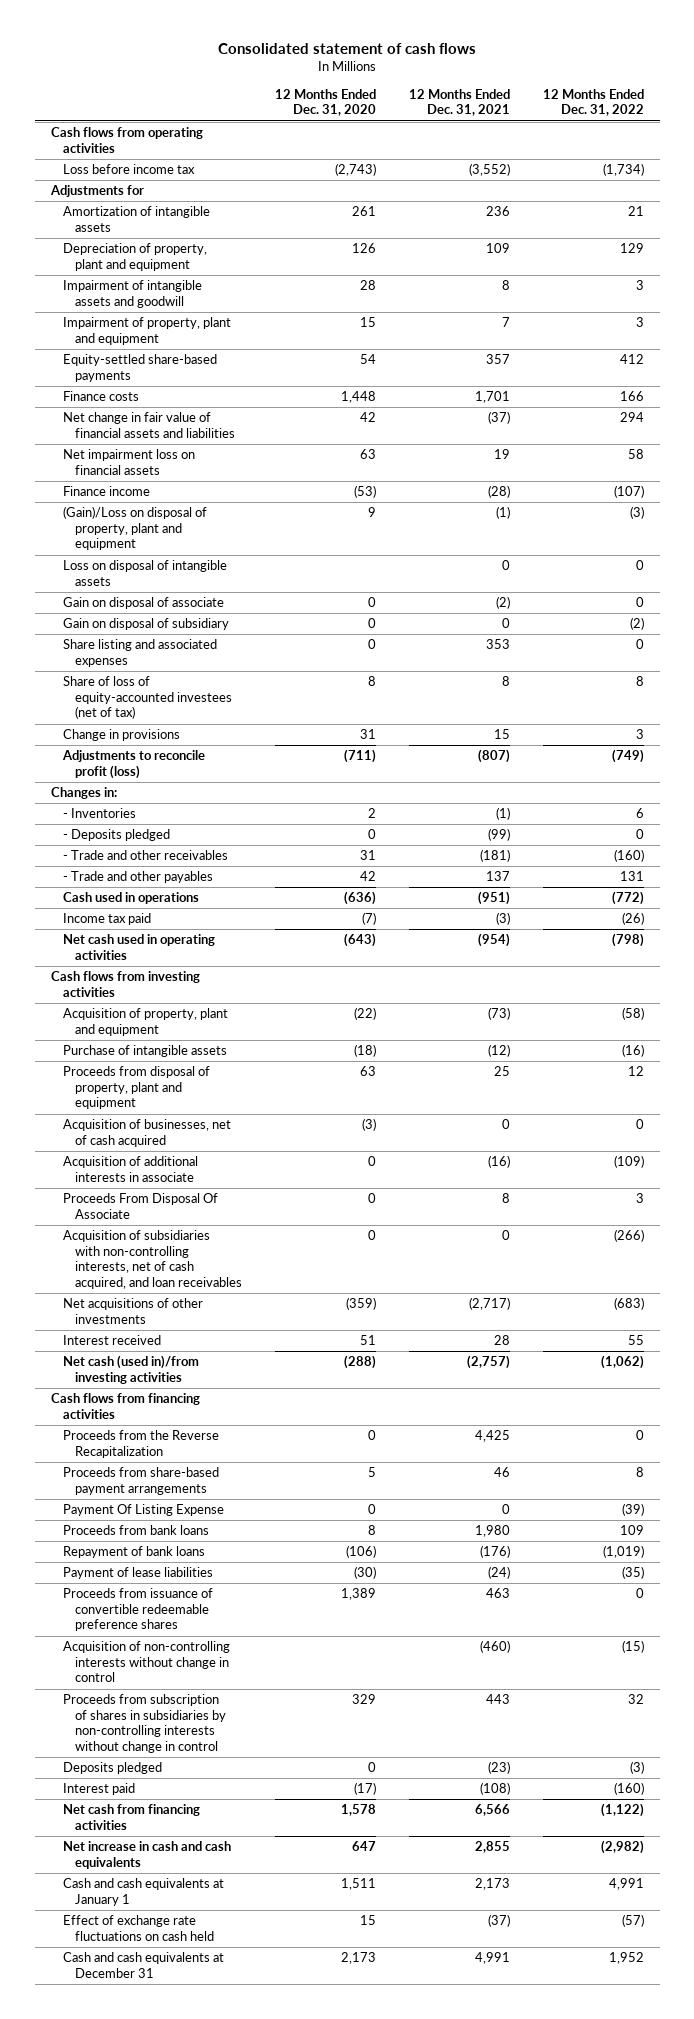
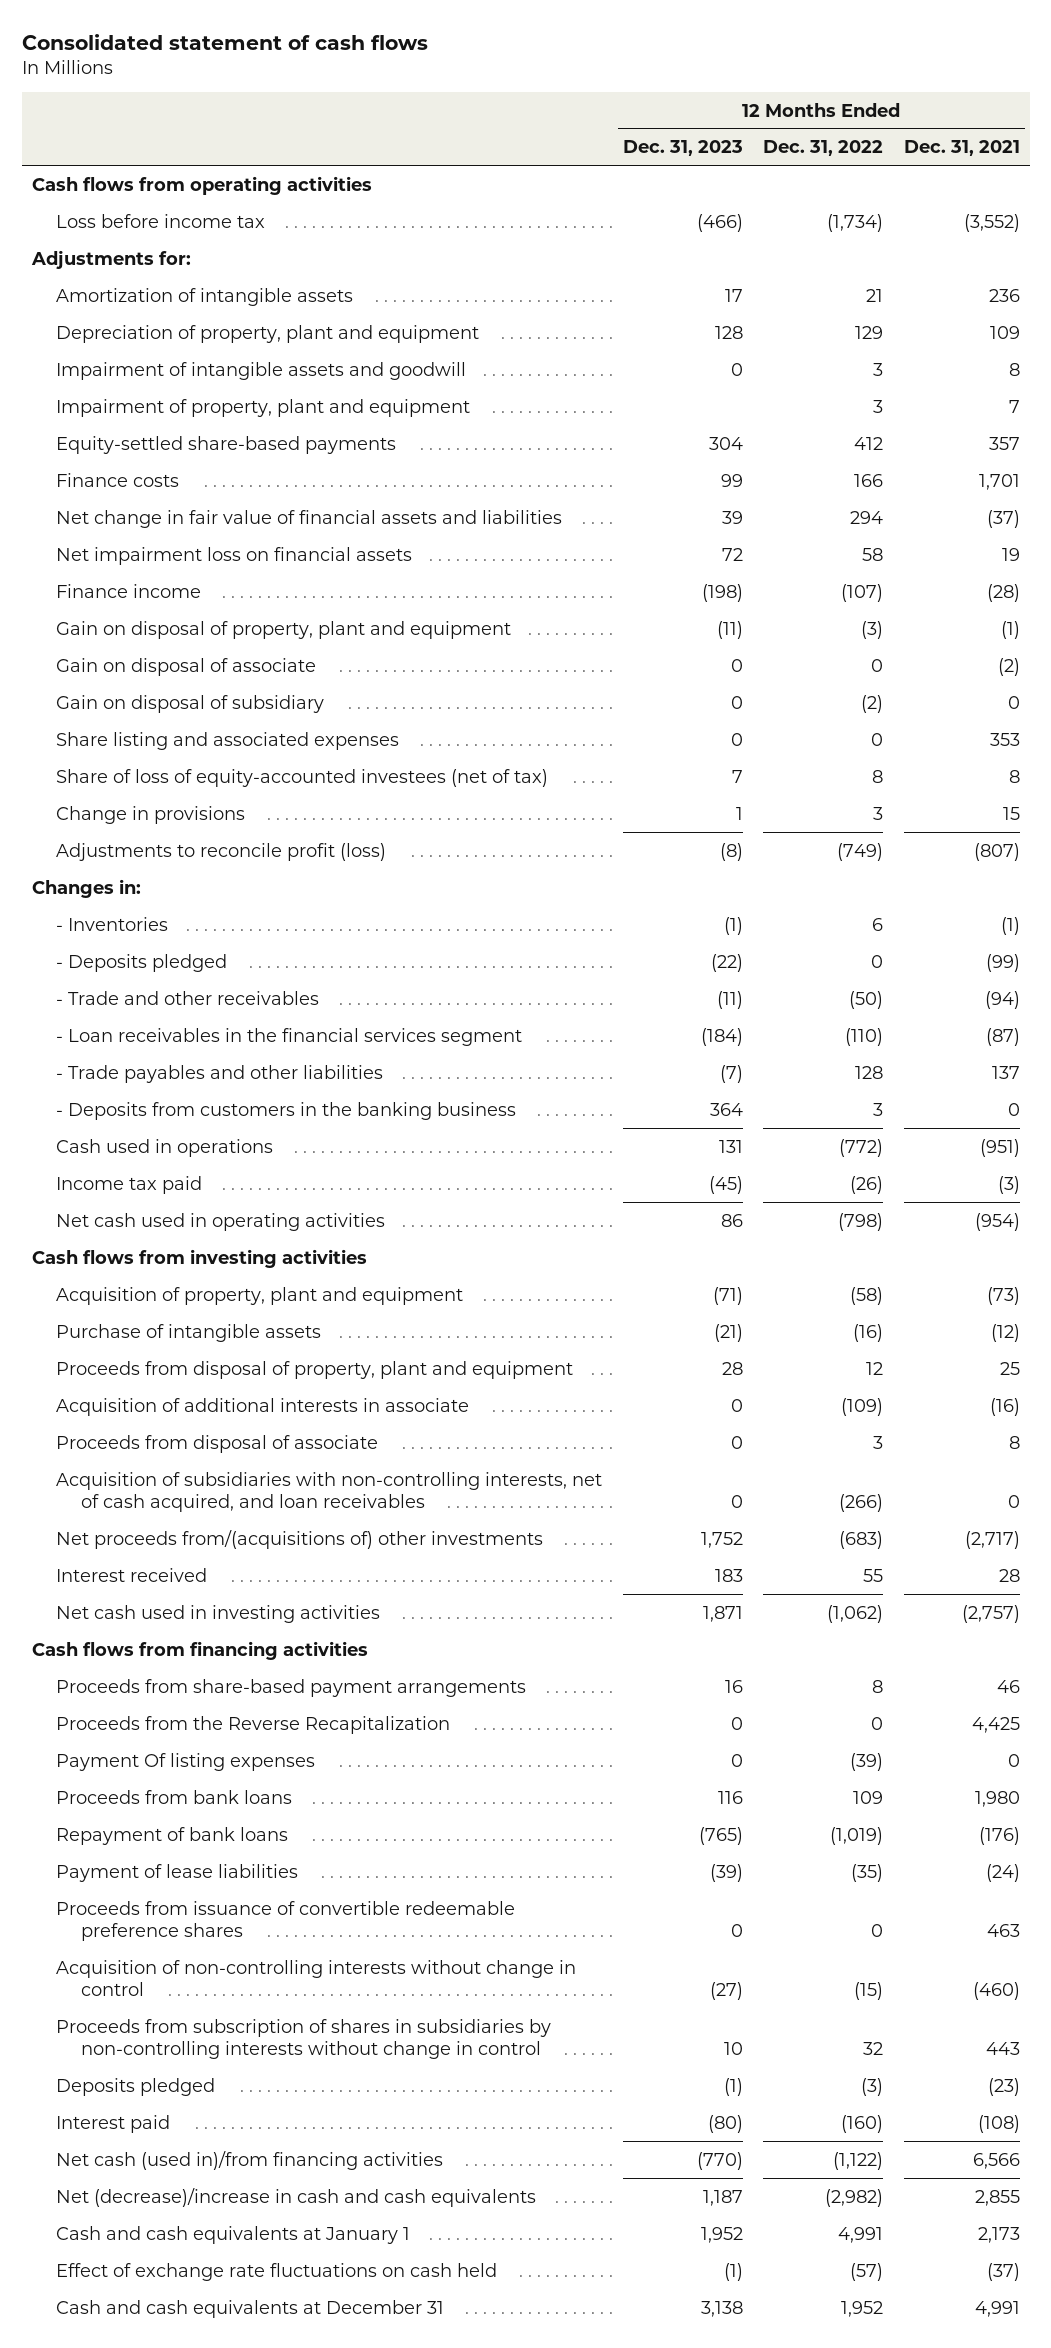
- | 12 Months Ended Dec. 31, 2020 | 12 Months Ended Dec. 31, 2021 | 12 Months Ended Dec. 31, 2022
+ | 12 Months Ended Dec. 31, 2023 | 12 Months Ended Dec. 31, 2022 | 12 Months Ended Dec. 31, 2021
- Adjustments for
+ Adjustments for:
- (Gain)/Loss on disposal of property, plant and equipment | 9 | (1) | (3)
- Loss on disposal of intangible assets | | 0 | 0
+ Gain on disposal of property, plant and equipment | (11) | (3) | (1)
- - Trade and other receivables | 31 | (181) | (160)
- - Trade and other payables | 42 | 137 | 131
+ - Trade and other receivables | (11) | (50) | (94)
+ - Loan receivables in the financial services segment | (184) | (110) | (87)
+ - Trade payables and other liabilities | (7) | 128 | 137
+ - Deposits from customers in the banking business | 364 | 3 | 0
- Acquisition of businesses, net of cash acquired | (3) | 0 | 0
- Proceeds From Disposal Of Associate | 0 | 8 | 3
+ Proceeds from disposal of associate | 0 | 3 | 8
- Net acquisitions of other investments | (359) | (2,717) | (683)
+ Net proceeds from/(acquisitions of) other investments | 1,752 | (683) | (2,717)
- Net cash (used in)/from investing activities | (288) | (2,757) | (1,062)
+ Net cash used in investing activities | 1,871 | (1,062) | (2,757)
- Payment Of Listing Expense | 0 | 0 | (39)
moved down: Proceeds from the Reverse Recapitalization | 0 | 0 | 4,425
+ Payment Of listing expenses | 0 | (39) | 0
- Net cash from financing activities | 1,578 | 6,566 | (1,122)
- Net increase in cash and cash equivalents | 647 | 2,855 | (2,982)
+ Net cash (used in)/from financing activities | (770) | (1,122) | 6,566
+ Net (decrease)/increase in cash and cash equivalents | 1,187 | (2,982) | 2,855

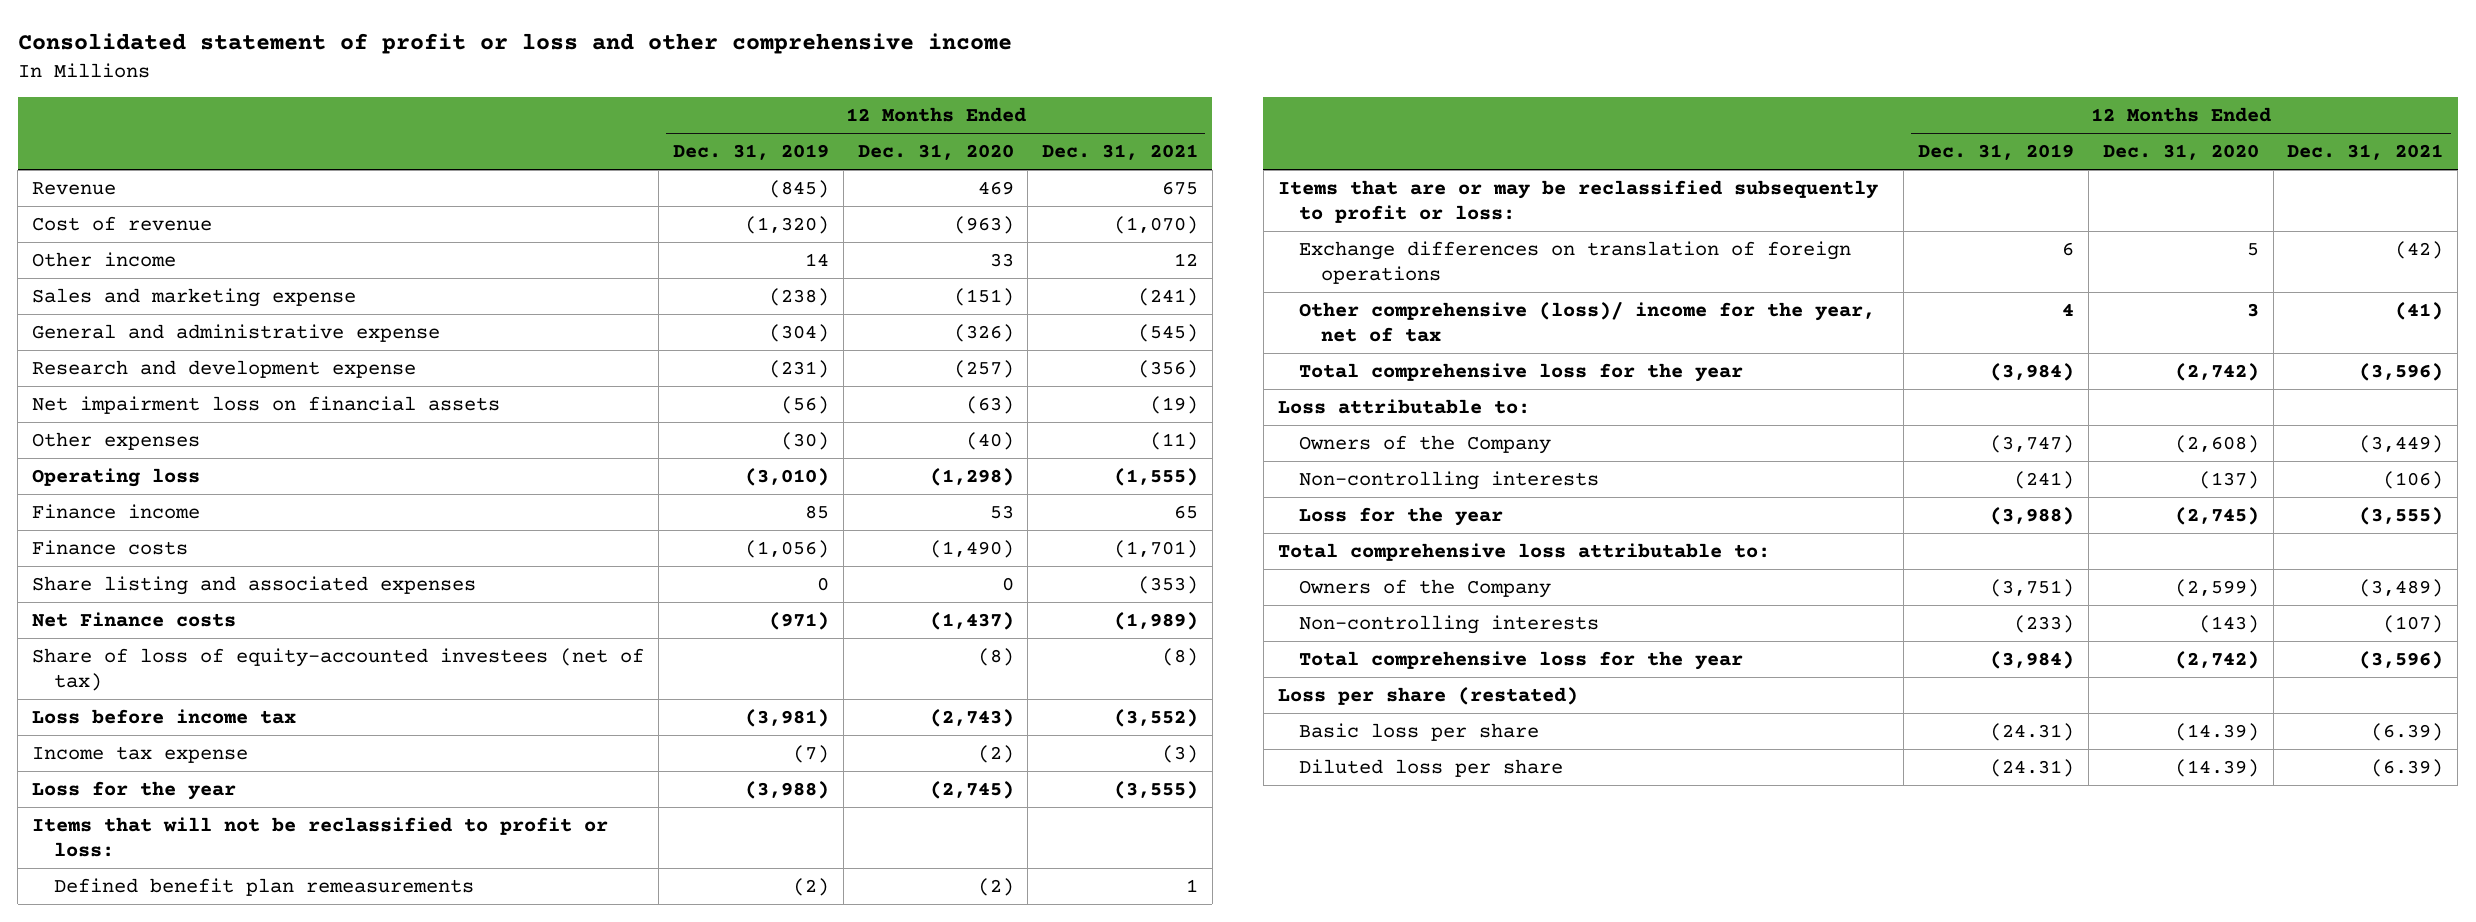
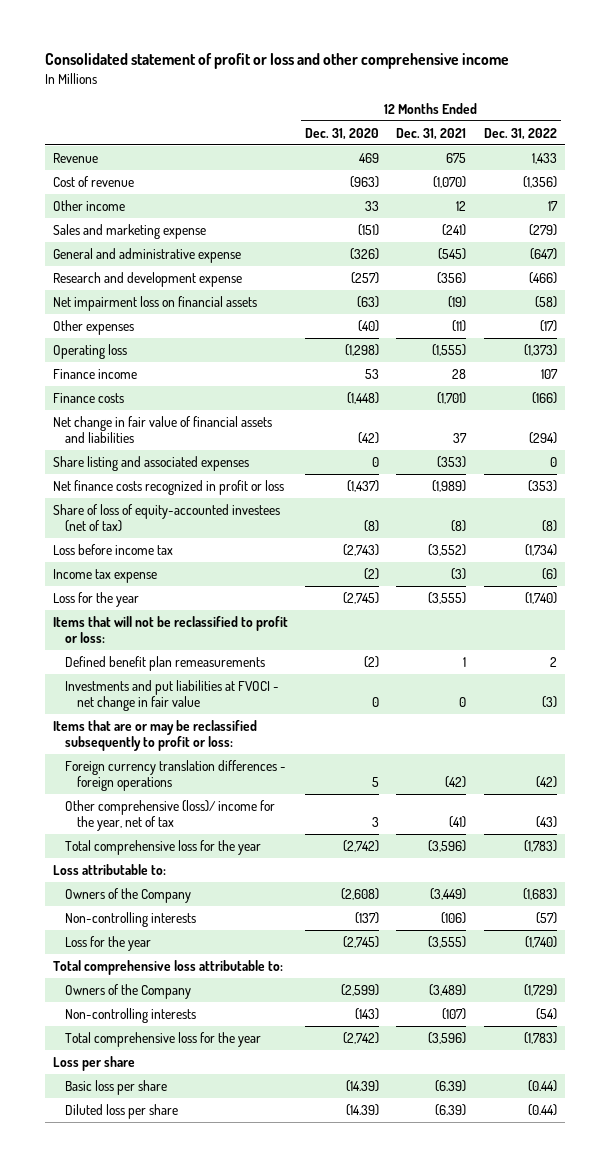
- | 12 Months Ended Dec. 31, 2019 | 12 Months Ended Dec. 31, 2020 | 12 Months Ended Dec. 31, 2021
+ | 12 Months Ended Dec. 31, 2020 | 12 Months Ended Dec. 31, 2021 | 12 Months Ended Dec. 31, 2022
- Finance income | 85 | 53 | 65
- Finance costs | (1,056) | (1,490) | (1,701)
+ Finance income | 53 | 28 | 107
+ Finance costs | (1,448) | (1,701) | (166)
+ Net change in fair value of financial assets and liabilities | (42) | 37 | (294)
- Net Finance costs | (971) | (1,437) | (1,989)
+ Net finance costs recognized in profit or loss | (1,437) | (1,989) | (353)
+ Investments and put liabilities at FVOCI - net change in fair value | 0 | 0 | (3)
- Exchange differences on translation of foreign operations | 6 | 5 | (42)
+ Foreign currency translation differences - foreign operations | 5 | (42) | (42)
- Loss per share (restated)
+ Loss per share

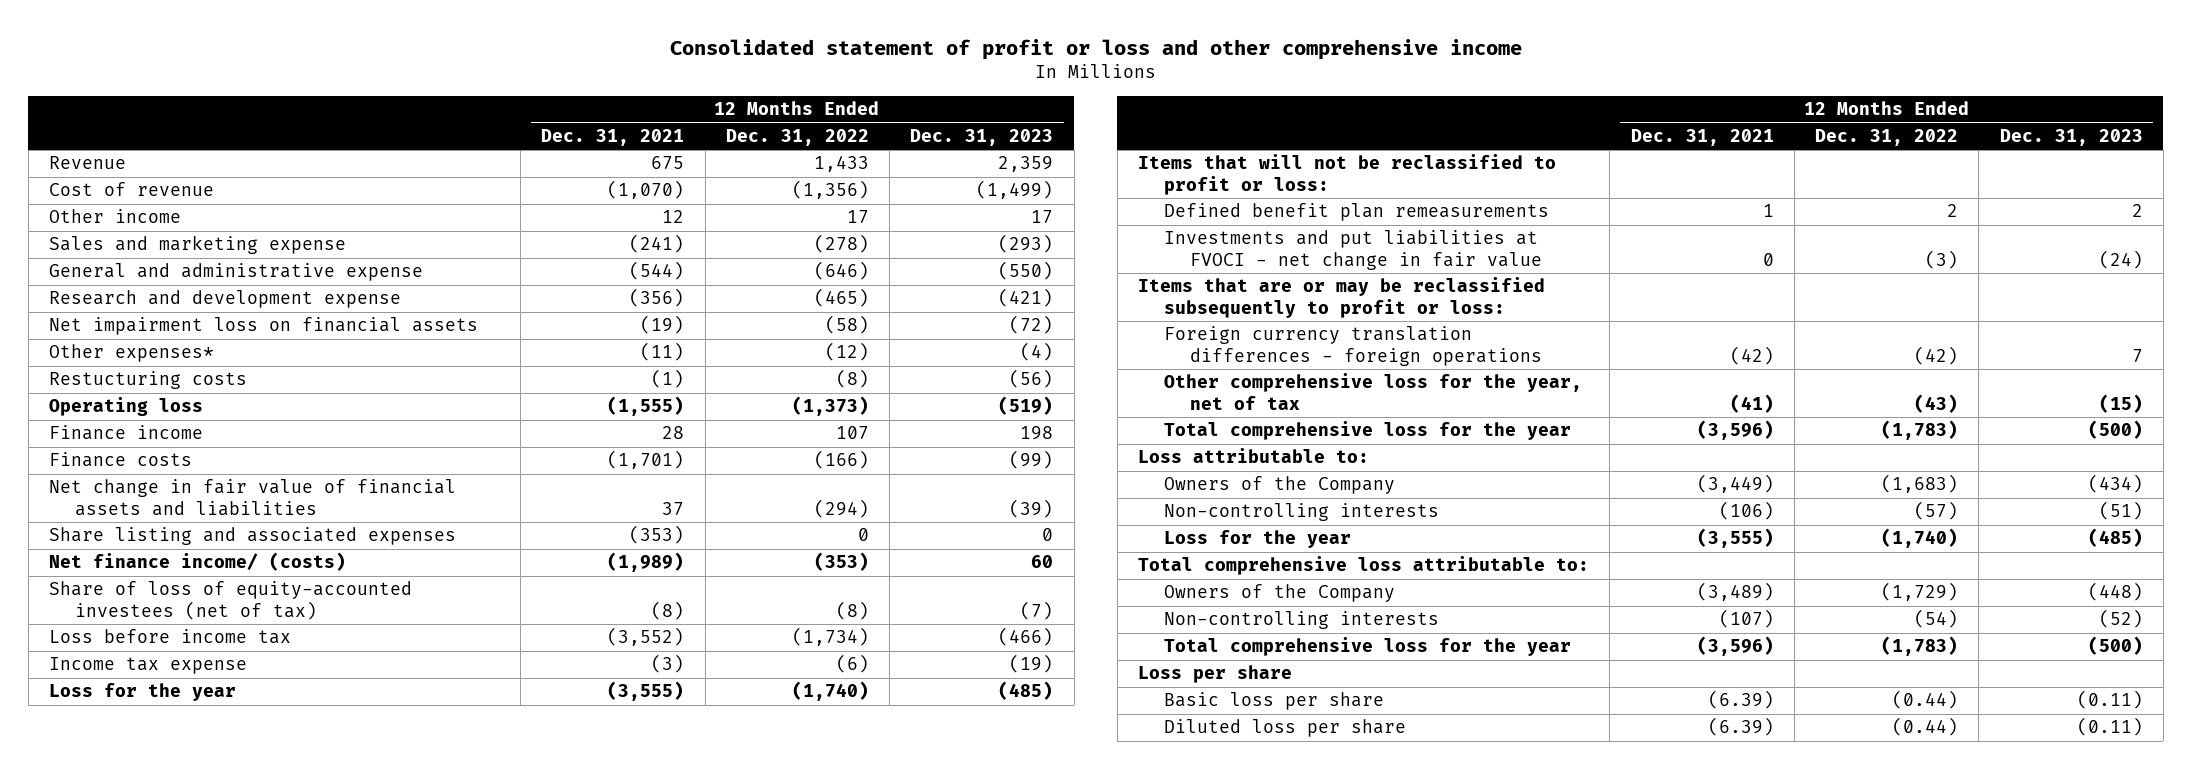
- | 12 Months Ended Dec. 31, 2020 | 12 Months Ended Dec. 31, 2021 | 12 Months Ended Dec. 31, 2022
+ | 12 Months Ended Dec. 31, 2021 | 12 Months Ended Dec. 31, 2022 | 12 Months Ended Dec. 31, 2023
- Sales and marketing expense | (151) | (241) | (279)
- General and administrative expense | (326) | (545) | (647)
- Research and development expense | (257) | (356) | (466)
+ Sales and marketing expense | (241) | (278) | (293)
+ General and administrative expense | (544) | (646) | (550)
+ Research and development expense | (356) | (465) | (421)
- Other expenses | (40) | (11) | (17)
+ Other expenses* | (11) | (12) | (4)
+ Restucturing costs | (1) | (8) | (56)
- Net finance costs recognized in profit or loss | (1,437) | (1,989) | (353)
+ Net finance income/ (costs) | (1,989) | (353) | 60
- Other comprehensive (loss)/ income for the year, net of tax | 3 | (41) | (43)
+ Other comprehensive loss for the year, net of tax | (41) | (43) | (15)

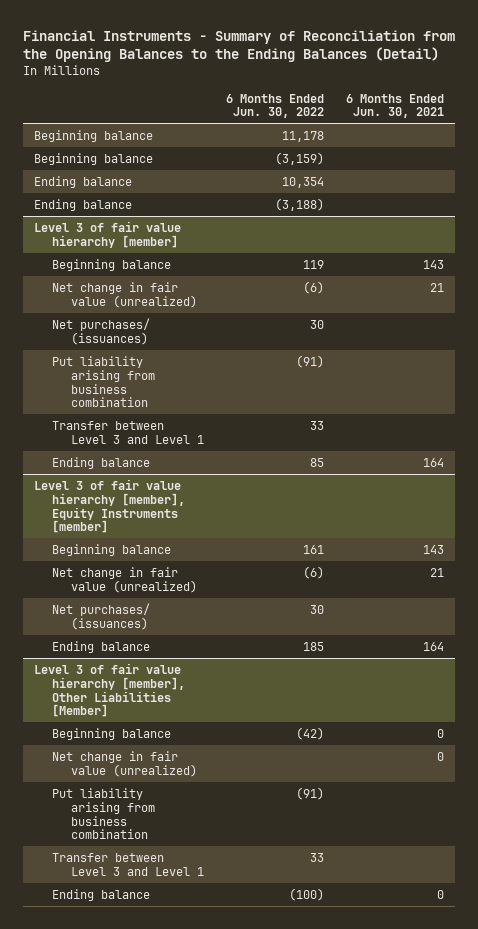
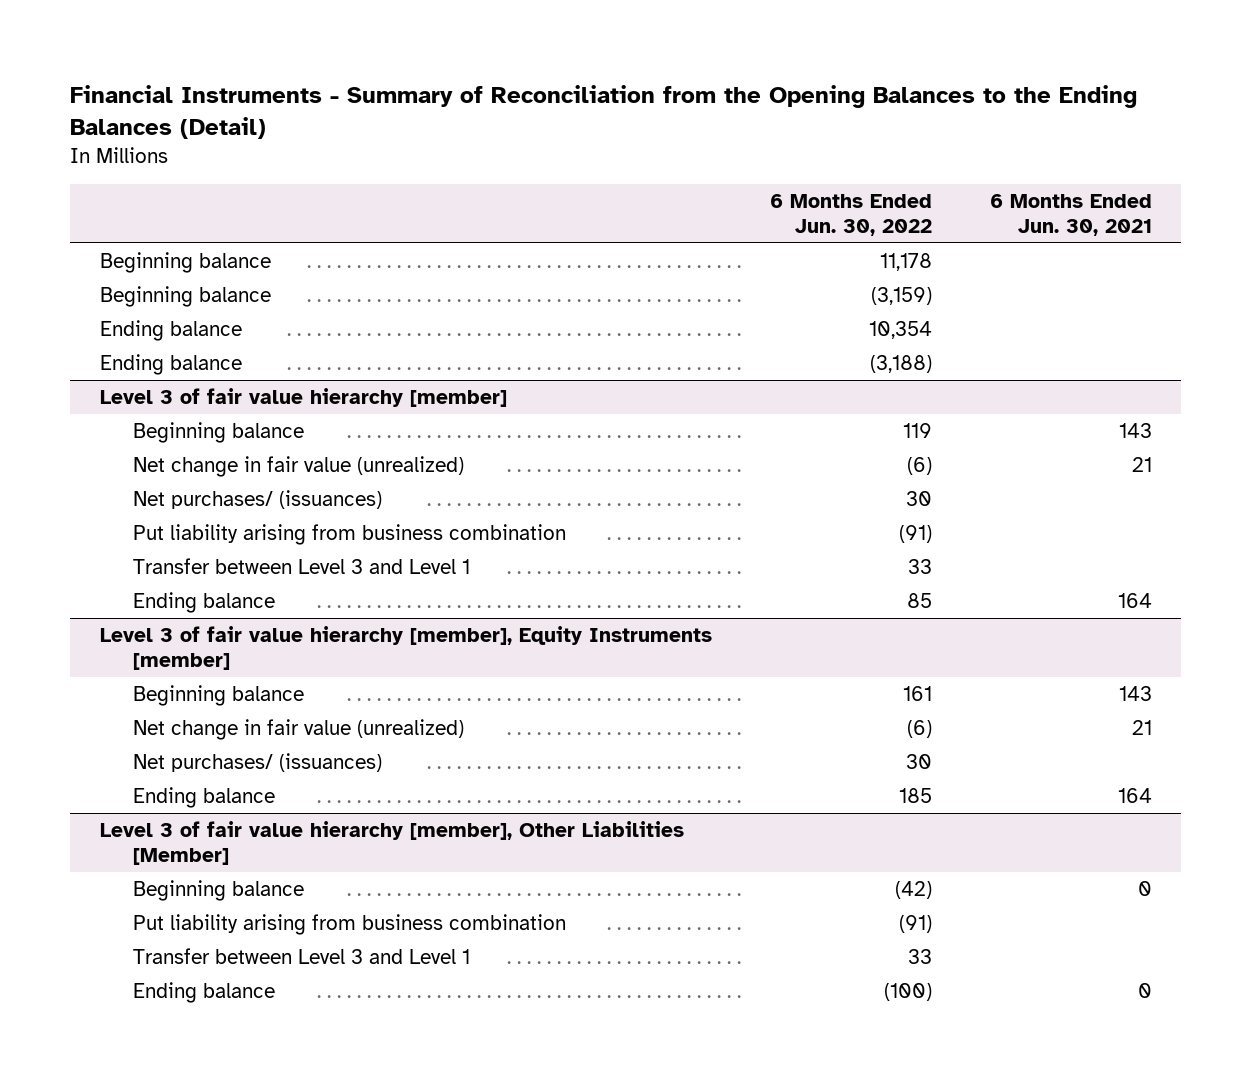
@ Level 3 of fair value hierarchy [member], Other Liabilities [Member]
- Net change in fair value (unrealized) | | 0

